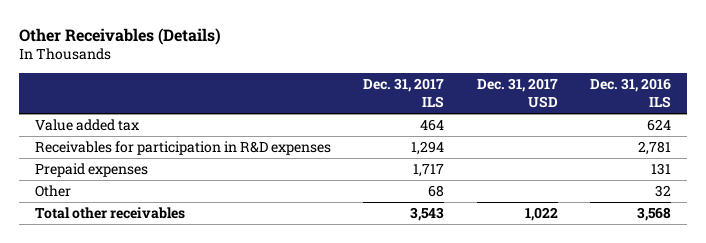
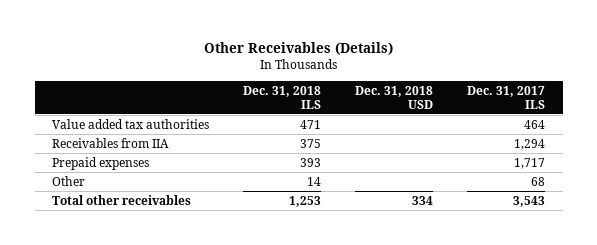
- | Dec. 31, 2017 ILS | Dec. 31, 2017 USD | Dec. 31, 2016 ILS
+ | Dec. 31, 2018 ILS | Dec. 31, 2018 USD | Dec. 31, 2017 ILS
- Value added tax | 464 | | 624
- Receivables for participation in R&D expenses | 1,294 | | 2,781
+ Value added tax authorities | 471 | | 464
+ Receivables from IIA | 375 | | 1,294

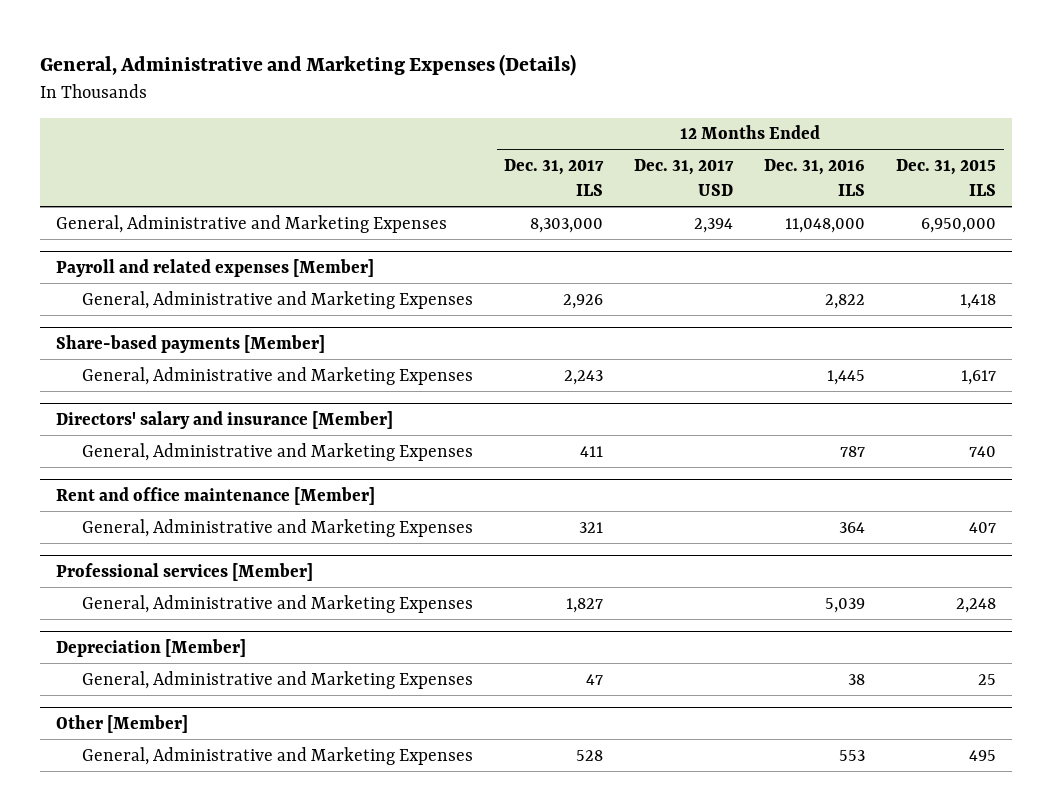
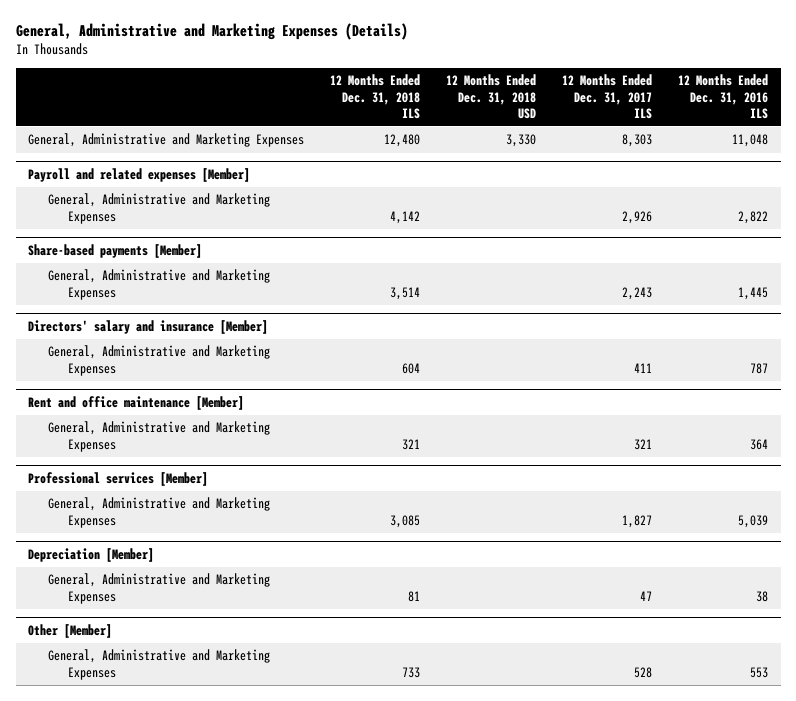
- | 12 Months Ended Dec. 31, 2017 ILS | 12 Months Ended Dec. 31, 2017 USD | 12 Months Ended Dec. 31, 2016 ILS | 12 Months Ended Dec. 31, 2015 ILS
+ | 12 Months Ended Dec. 31, 2018 ILS | 12 Months Ended Dec. 31, 2018 USD | 12 Months Ended Dec. 31, 2017 ILS | 12 Months Ended Dec. 31, 2016 ILS
- General, Administrative and Marketing Expenses | 8,303,000 | 2,394 | 11,048,000 | 6,950,000
+ General, Administrative and Marketing Expenses | 12,480 | 3,330 | 8,303 | 11,048

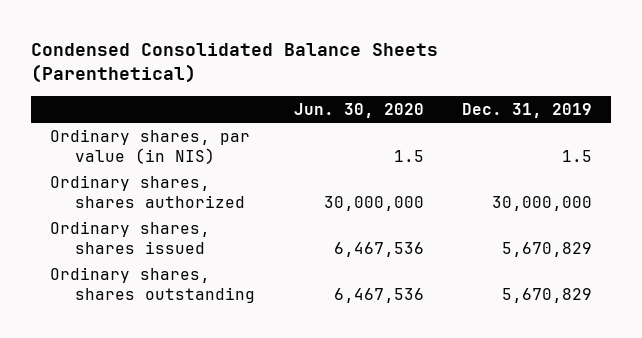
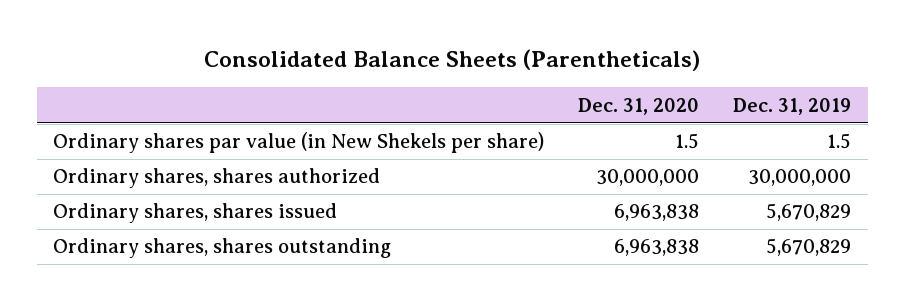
- Condensed Consolidated Balance Sheets (Parenthetical)
+ Consolidated Balance Sheets (Parentheticals)
- | Jun. 30, 2020 | Dec. 31, 2019
+ | Dec. 31, 2020 | Dec. 31, 2019
- Ordinary shares, par value (in NIS) | 1.5 | 1.5
+ Ordinary shares par value (in New Shekels per share) | 1.5 | 1.5

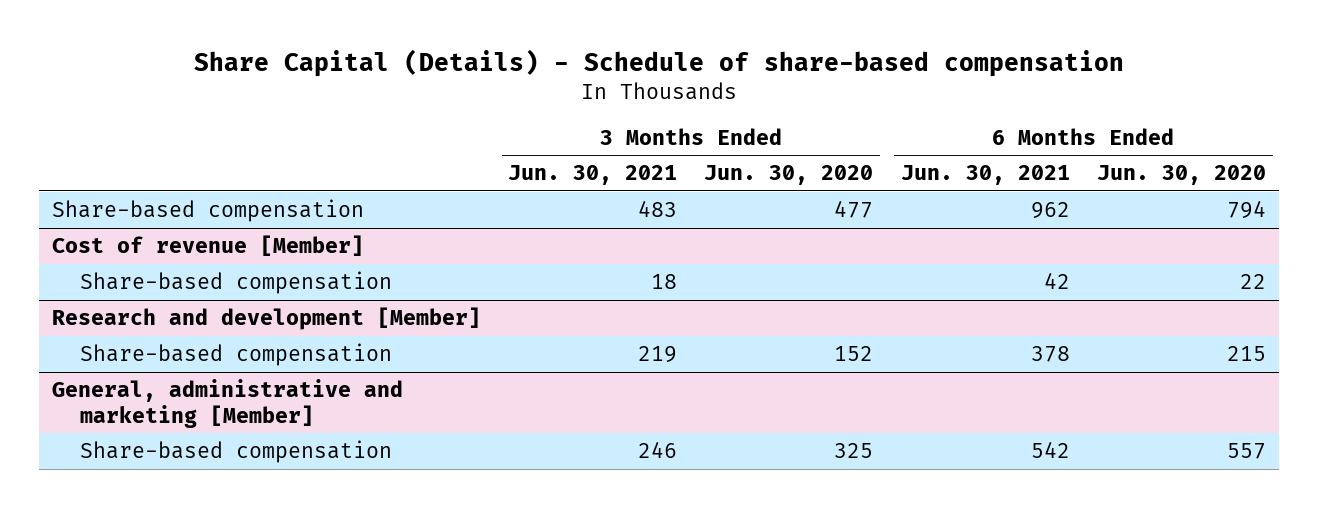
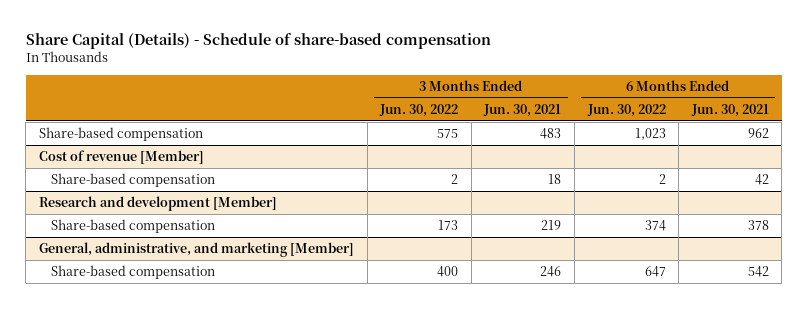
- | 3 Months Ended Jun. 30, 2021 | 3 Months Ended Jun. 30, 2020 | 6 Months Ended Jun. 30, 2021 | 6 Months Ended Jun. 30, 2020
+ | 3 Months Ended Jun. 30, 2022 | 3 Months Ended Jun. 30, 2021 | 6 Months Ended Jun. 30, 2022 | 6 Months Ended Jun. 30, 2021
- General, administrative and marketing [Member]
+ General, administrative, and marketing [Member]

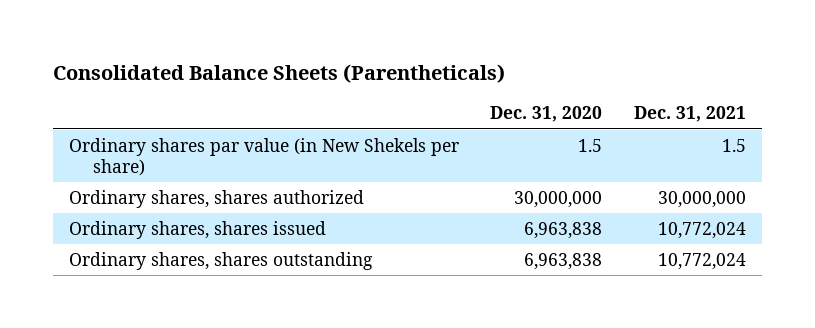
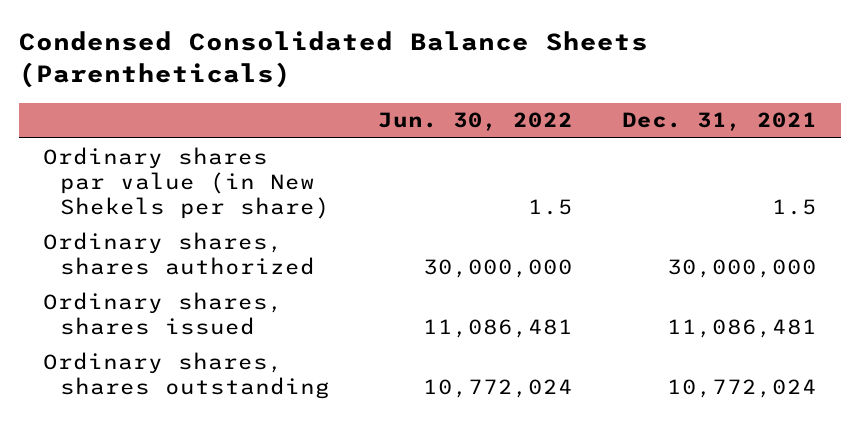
- Consolidated Balance Sheets (Parentheticals)
+ Condensed Consolidated Balance Sheets (Parentheticals)
- | Dec. 31, 2020 | Dec. 31, 2021
+ | Jun. 30, 2022 | Dec. 31, 2021
- Ordinary shares, shares issued | 6,963,838 | 10,772,024
+ Ordinary shares, shares issued | 11,086,481 | 11,086,481

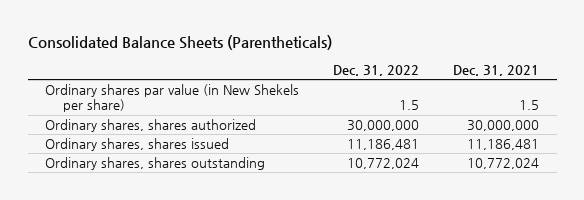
- Condensed Consolidated Balance Sheets (Parentheticals)
+ Consolidated Balance Sheets (Parentheticals)
- | Jun. 30, 2022 | Dec. 31, 2021
+ | Dec. 31, 2022 | Dec. 31, 2021
- Ordinary shares, shares issued | 11,086,481 | 11,086,481
+ Ordinary shares, shares issued | 11,186,481 | 11,186,481

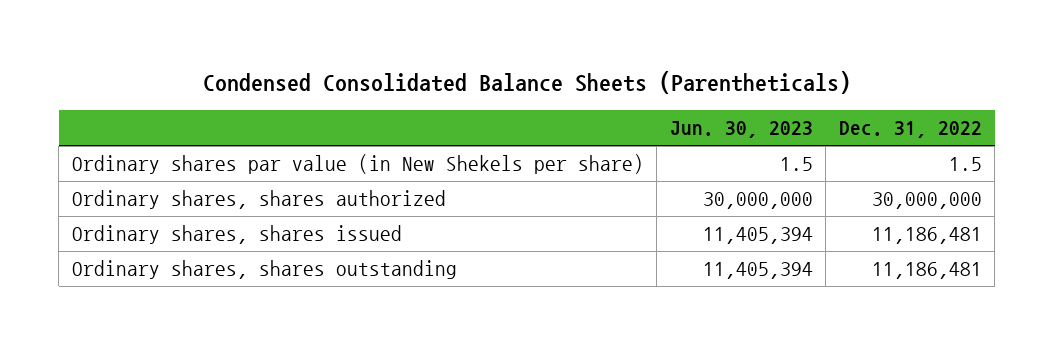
- Consolidated Balance Sheets (Parentheticals)
+ Condensed Consolidated Balance Sheets (Parentheticals)
- | Dec. 31, 2022 | Dec. 31, 2021
+ | Jun. 30, 2023 | Dec. 31, 2022
- Ordinary shares, shares outstanding | 10,772,024 | 10,772,024
+ Ordinary shares, shares outstanding | 11,405,394 | 11,186,481

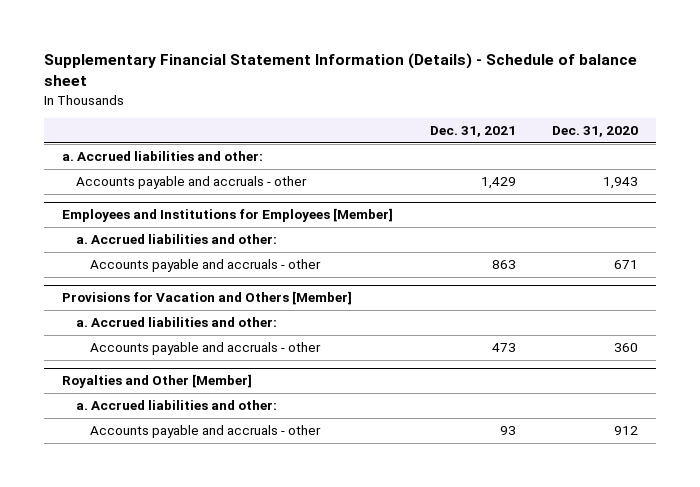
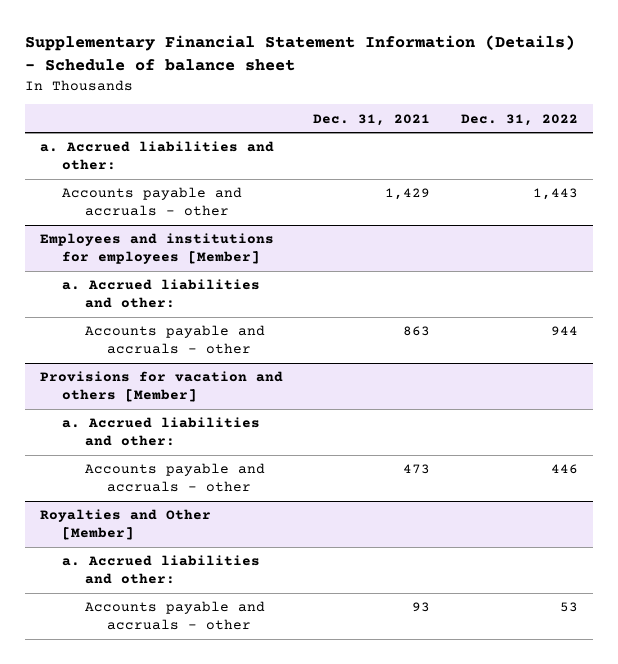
- | Dec. 31, 2021 | Dec. 31, 2020
+ | Dec. 31, 2021 | Dec. 31, 2022
- Employees and Institutions for Employees [Member]
+ Employees and institutions for employees [Member]
- Provisions for Vacation and Others [Member]
+ Provisions for vacation and others [Member]

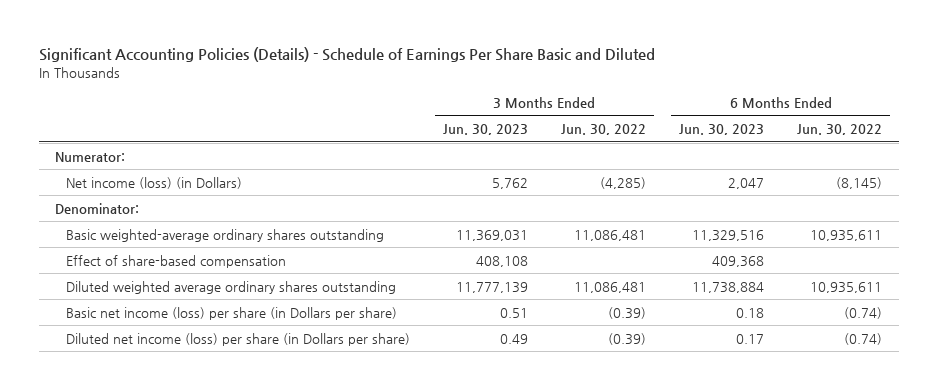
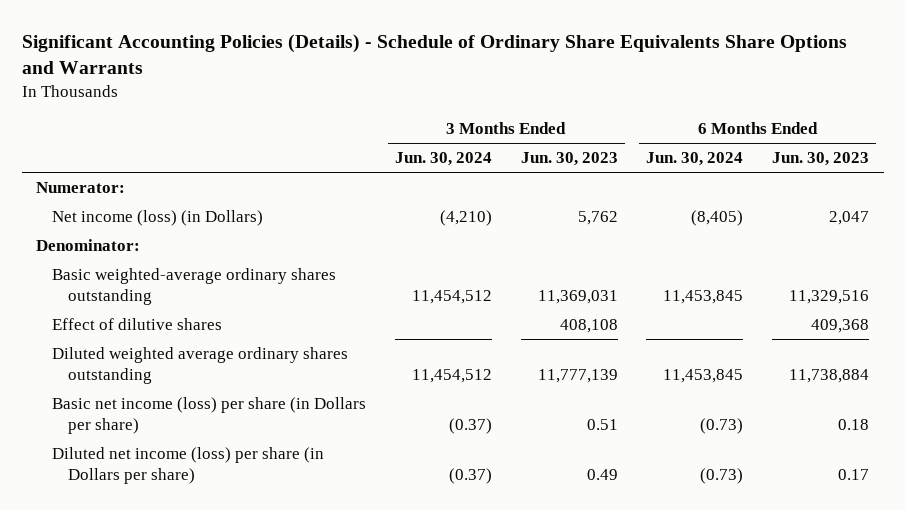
- Significant Accounting Policies (Details) - Schedule of Earnings Per Share Basic and Diluted
+ Significant Accounting Policies (Details) - Schedule of Ordinary Share Equivalents Share Options and Warrants
- | 3 Months Ended Jun. 30, 2023 | 3 Months Ended Jun. 30, 2022 | 6 Months Ended Jun. 30, 2023 | 6 Months Ended Jun. 30, 2022
+ | 3 Months Ended Jun. 30, 2024 | 3 Months Ended Jun. 30, 2023 | 6 Months Ended Jun. 30, 2024 | 6 Months Ended Jun. 30, 2023
- Effect of share-based compensation | 408,108 | | 409,368 |
+ Effect of dilutive shares | | 408,108 | | 409,368

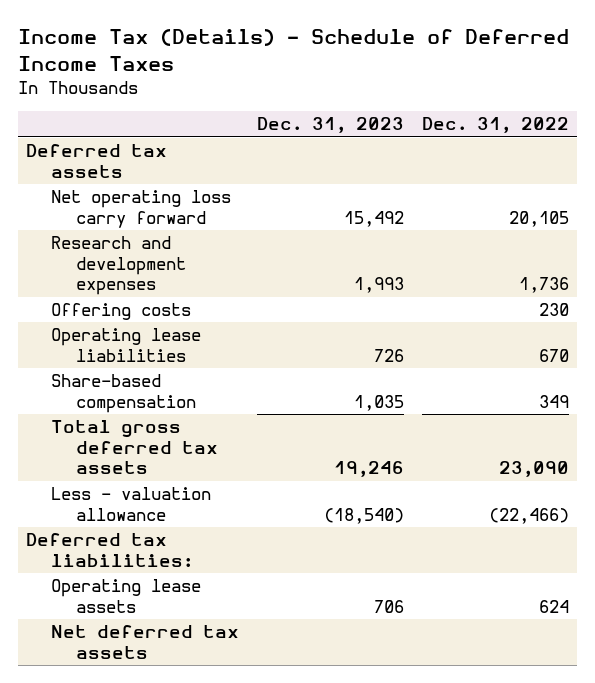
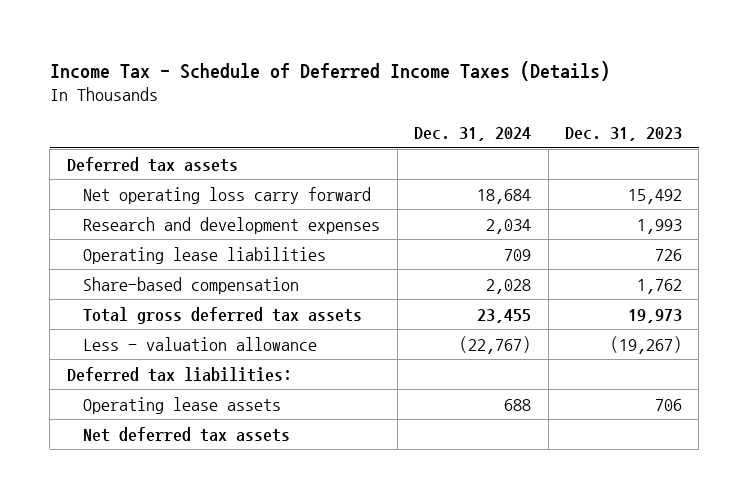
- Income Tax (Details) - Schedule of Deferred Income Taxes
+ Income Tax - Schedule of Deferred Income Taxes (Details)
- | Dec. 31, 2023 | Dec. 31, 2022
+ | Dec. 31, 2024 | Dec. 31, 2023
- Offering costs | | 230
- Share-based compensation | 1,035 | 349
- Total gross deferred tax assets | 19,246 | 23,090
- Less - valuation allowance | (18,540) | (22,466)
+ Share-based compensation | 2,028 | 1,762
+ Total gross deferred tax assets | 23,455 | 19,973
+ Less - valuation allowance | (22,767) | (19,267)

